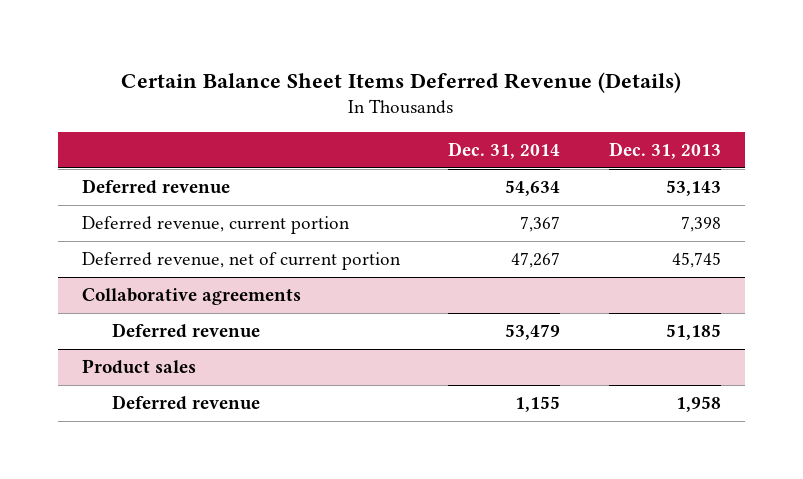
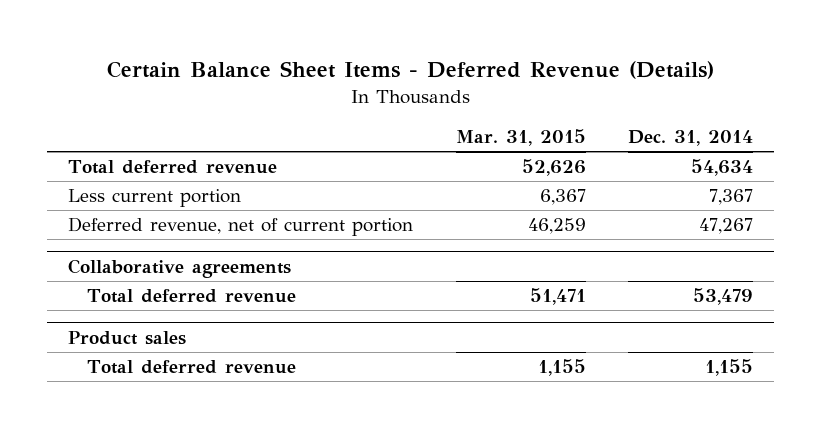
- Certain Balance Sheet Items Deferred Revenue (Details)
+ Certain Balance Sheet Items - Deferred Revenue (Details)
- | Dec. 31, 2014 | Dec. 31, 2013
+ | Mar. 31, 2015 | Dec. 31, 2014
- Deferred revenue | 54,634 | 53,143
- Deferred revenue, current portion | 7,367 | 7,398
+ Total deferred revenue | 52,626 | 54,634
+ Less current portion | 6,367 | 7,367
@ Collaborative agreements
- Deferred revenue | 53,479 | 51,185
+ Total deferred revenue | 51,471 | 53,479
@ Product sales
- Deferred revenue | 1,155 | 1,958
+ Total deferred revenue | 1,155 | 1,155

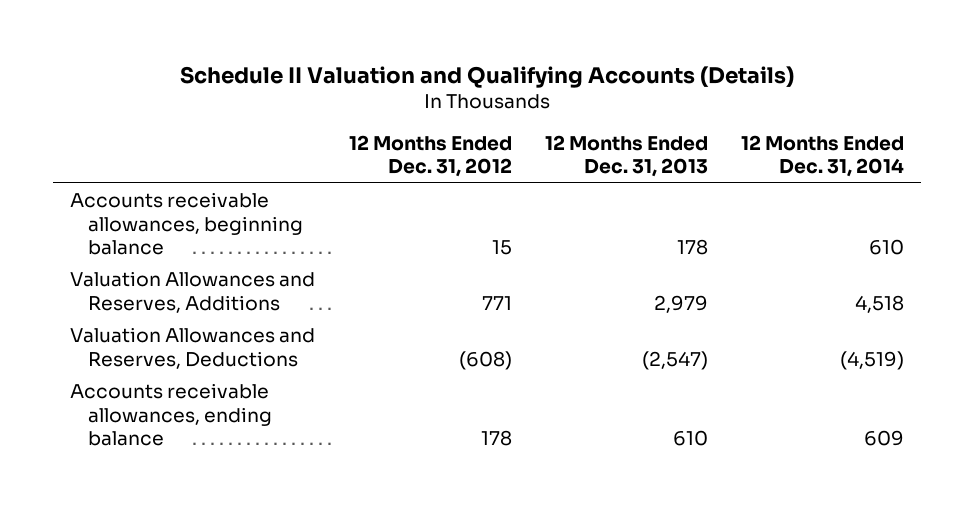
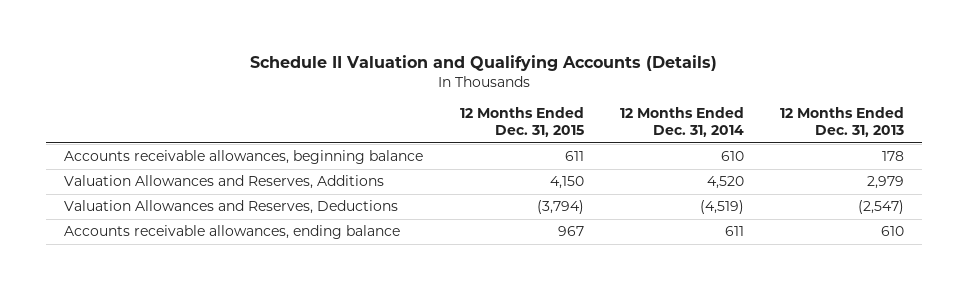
- | 12 Months Ended Dec. 31, 2012 | 12 Months Ended Dec. 31, 2013 | 12 Months Ended Dec. 31, 2014
+ | 12 Months Ended Dec. 31, 2015 | 12 Months Ended Dec. 31, 2014 | 12 Months Ended Dec. 31, 2013
- Valuation Allowances and Reserves, Additions | 771 | 2,979 | 4,518
+ Valuation Allowances and Reserves, Additions | 4,150 | 4,520 | 2,979
- Accounts receivable allowances, ending balance | 178 | 610 | 609
+ Accounts receivable allowances, ending balance | 967 | 611 | 610

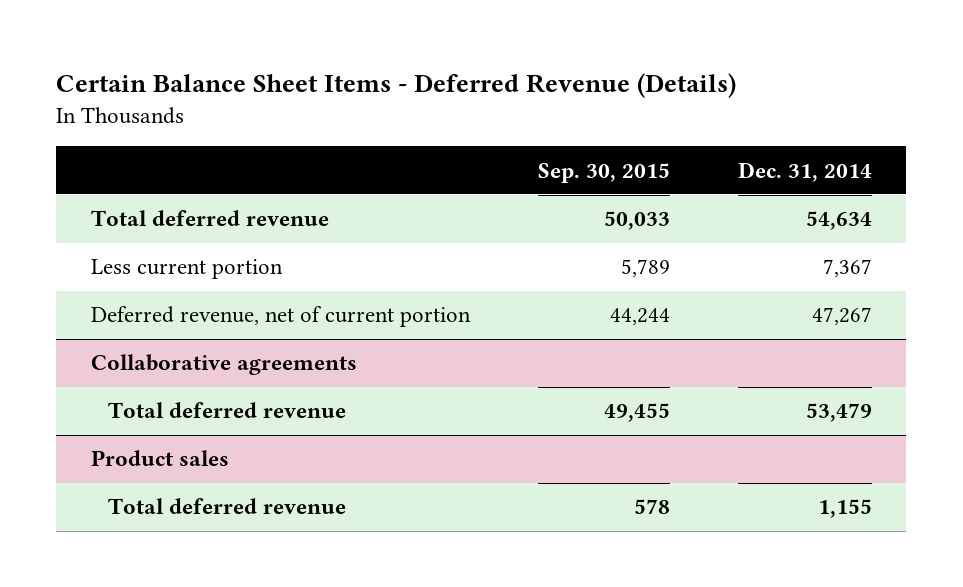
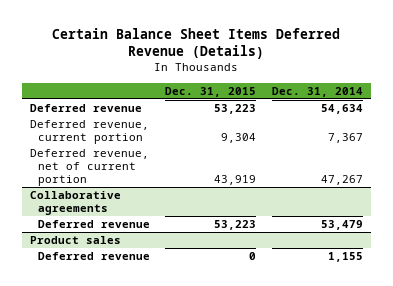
- Certain Balance Sheet Items - Deferred Revenue (Details)
+ Certain Balance Sheet Items Deferred Revenue (Details)
- | Sep. 30, 2015 | Dec. 31, 2014
+ | Dec. 31, 2015 | Dec. 31, 2014
- Total deferred revenue | 50,033 | 54,634
- Less current portion | 5,789 | 7,367
+ Deferred revenue | 53,223 | 54,634
+ Deferred revenue, current portion | 9,304 | 7,367
@ Collaborative agreements
- Total deferred revenue | 49,455 | 53,479
+ Deferred revenue | 53,223 | 53,479
@ Product sales
- Total deferred revenue | 578 | 1,155
+ Deferred revenue | 0 | 1,155

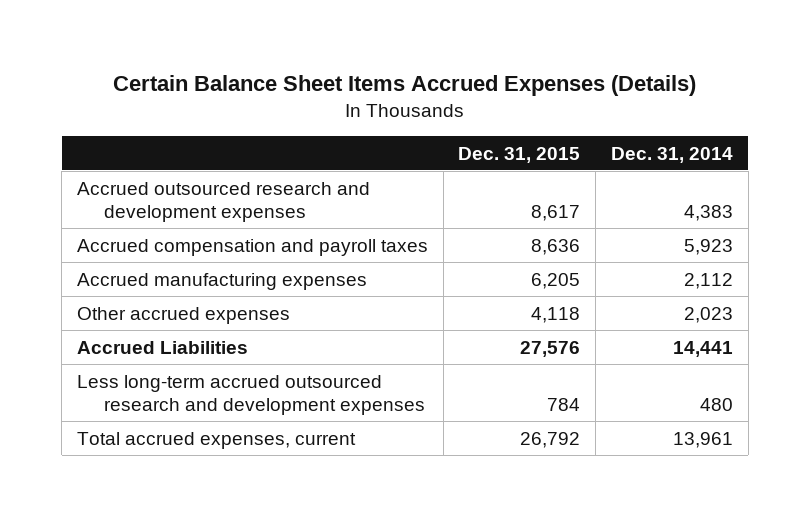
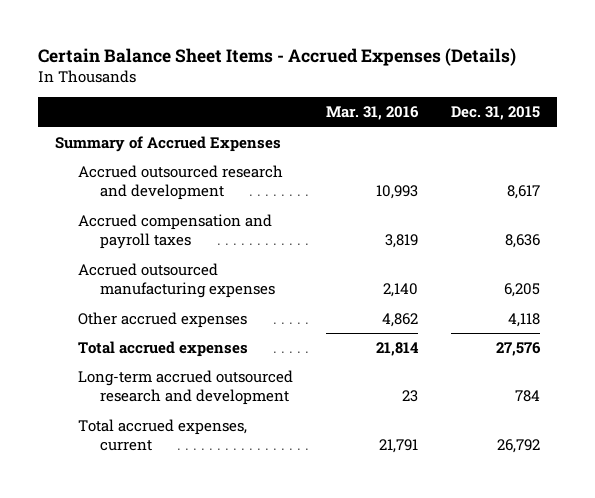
- Certain Balance Sheet Items Accrued Expenses (Details)
+ Certain Balance Sheet Items - Accrued Expenses (Details)
- | Dec. 31, 2015 | Dec. 31, 2014
+ | Mar. 31, 2016 | Dec. 31, 2015
- Accrued outsourced research and development expenses | 8,617 | 4,383
+ Summary of Accrued Expenses
+ Accrued outsourced research and development | 10,993 | 8,617
- Accrued manufacturing expenses | 6,205 | 2,112
+ Accrued outsourced manufacturing expenses | 2,140 | 6,205
- Accrued Liabilities | 27,576 | 14,441
- Less long-term accrued outsourced research and development expenses | 784 | 480
+ Total accrued expenses | 21,814 | 27,576
+ Long-term accrued outsourced research and development | 23 | 784

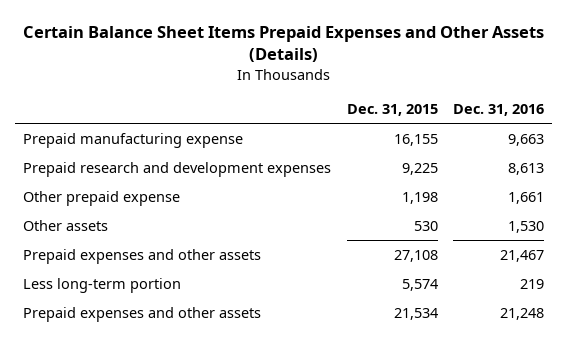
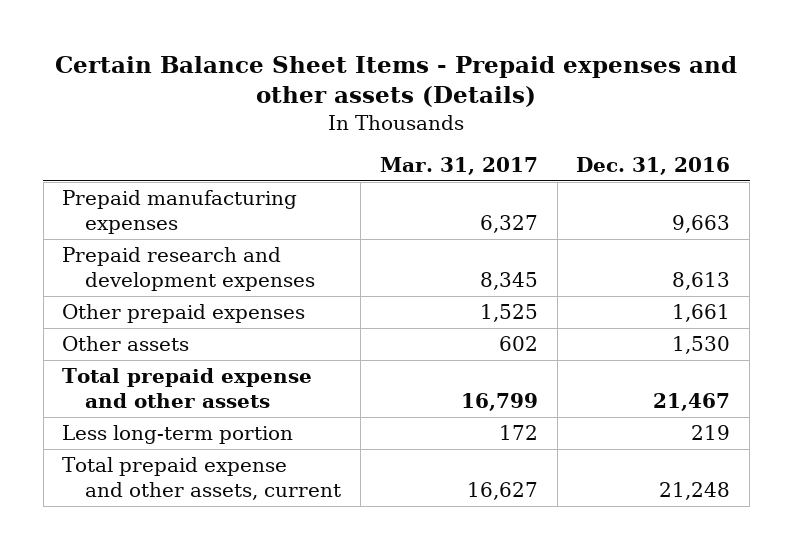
- Certain Balance Sheet Items Prepaid Expenses and Other Assets (Details)
+ Certain Balance Sheet Items - Prepaid expenses and other assets (Details)
- | Dec. 31, 2015 | Dec. 31, 2016
+ | Mar. 31, 2017 | Dec. 31, 2016
- Prepaid manufacturing expense | 16,155 | 9,663
+ Prepaid manufacturing expenses | 6,327 | 9,663
- Other prepaid expense | 1,198 | 1,661
+ Other prepaid expenses | 1,525 | 1,661
- Prepaid expenses and other assets | 27,108 | 21,467
+ Total prepaid expense and other assets | 16,799 | 21,467
- Prepaid expenses and other assets | 21,534 | 21,248
+ Total prepaid expense and other assets, current | 16,627 | 21,248

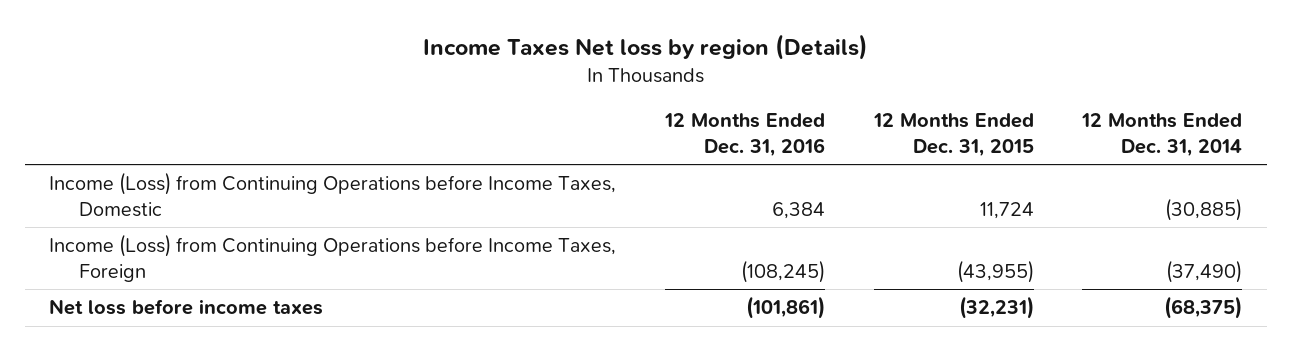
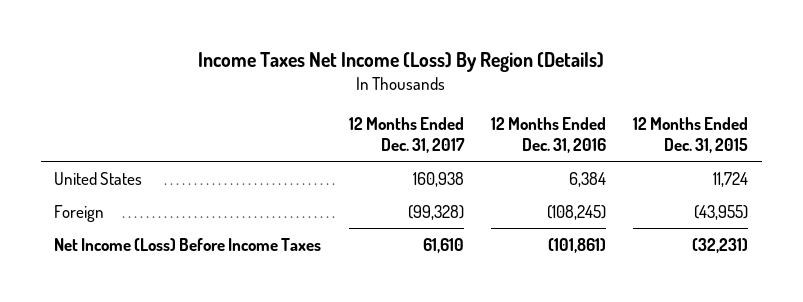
- Income Taxes Net loss by region (Details)
+ Income Taxes Net Income (Loss) By Region (Details)
- | 12 Months Ended Dec. 31, 2016 | 12 Months Ended Dec. 31, 2015 | 12 Months Ended Dec. 31, 2014
+ | 12 Months Ended Dec. 31, 2017 | 12 Months Ended Dec. 31, 2016 | 12 Months Ended Dec. 31, 2015
- Income (Loss) from Continuing Operations before Income Taxes, Domestic | 6,384 | 11,724 | (30,885)
- Income (Loss) from Continuing Operations before Income Taxes, Foreign | (108,245) | (43,955) | (37,490)
- Net loss before income taxes | (101,861) | (32,231) | (68,375)
+ United States | 160,938 | 6,384 | 11,724
+ Foreign | (99,328) | (108,245) | (43,955)
+ Net Income (Loss) Before Income Taxes | 61,610 | (101,861) | (32,231)

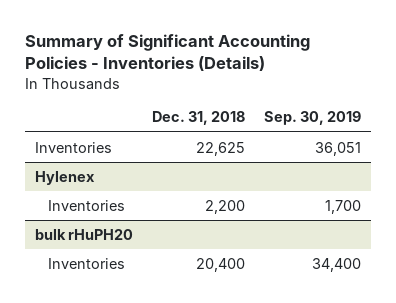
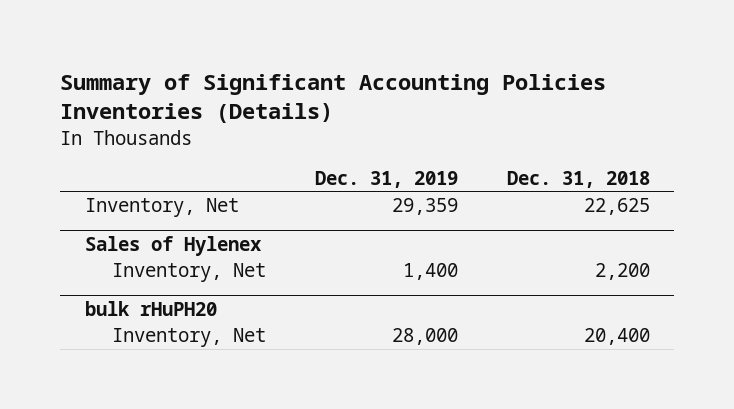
- Summary of Significant Accounting Policies - Inventories (Details)
+ Summary of Significant Accounting Policies Inventories (Details)
- | Dec. 31, 2018 | Sep. 30, 2019
+ | Dec. 31, 2019 | Dec. 31, 2018
- Inventories | 22,625 | 36,051
- Hylenex
- Inventories | 2,200 | 1,700
+ Inventory, Net | 29,359 | 22,625
+ Sales of Hylenex
+ Inventory, Net | 1,400 | 2,200
@ bulk rHuPH20
- Inventories | 20,400 | 34,400
+ Inventory, Net | 28,000 | 20,400

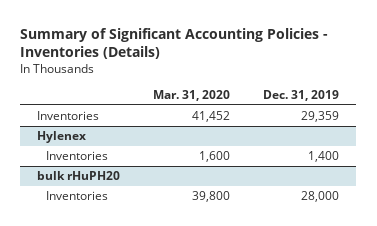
- Summary of Significant Accounting Policies Inventories (Details)
+ Summary of Significant Accounting Policies - Inventories (Details)
- | Dec. 31, 2019 | Dec. 31, 2018
+ | Mar. 31, 2020 | Dec. 31, 2019
- Inventory, Net | 29,359 | 22,625
- Sales of Hylenex
- Inventory, Net | 1,400 | 2,200
+ Inventories | 41,452 | 29,359
+ Hylenex
+ Inventories | 1,600 | 1,400
@ bulk rHuPH20
- Inventory, Net | 28,000 | 20,400
+ Inventories | 39,800 | 28,000

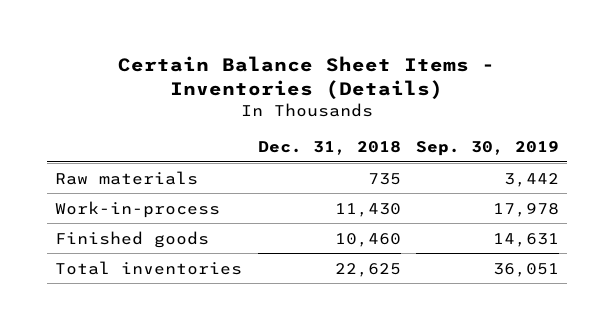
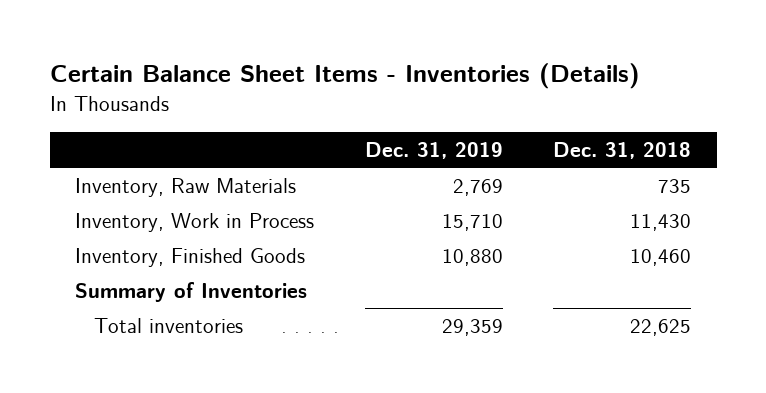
- | Dec. 31, 2018 | Sep. 30, 2019
+ | Dec. 31, 2019 | Dec. 31, 2018
- Raw materials | 735 | 3,442
- Work-in-process | 11,430 | 17,978
- Finished goods | 10,460 | 14,631
+ Inventory, Raw Materials | 2,769 | 735
+ Inventory, Work in Process | 15,710 | 11,430
+ Inventory, Finished Goods | 10,880 | 10,460
+ Summary of Inventories

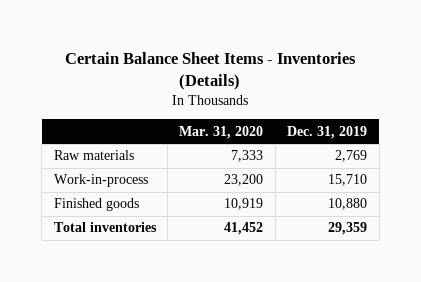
- | Dec. 31, 2019 | Dec. 31, 2018
+ | Mar. 31, 2020 | Dec. 31, 2019
- Inventory, Raw Materials | 2,769 | 735
- Inventory, Work in Process | 15,710 | 11,430
- Inventory, Finished Goods | 10,880 | 10,460
- Summary of Inventories
+ Raw materials | 7,333 | 2,769
+ Work-in-process | 23,200 | 15,710
+ Finished goods | 10,919 | 10,880

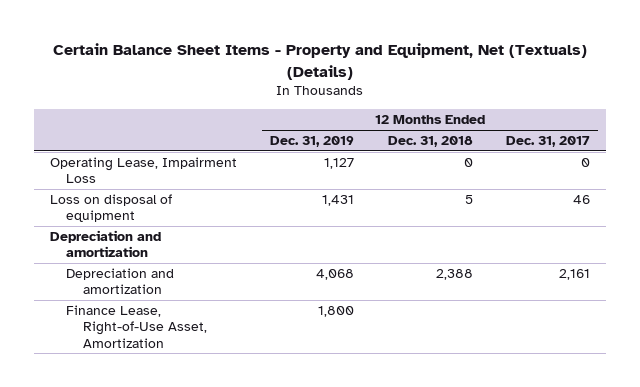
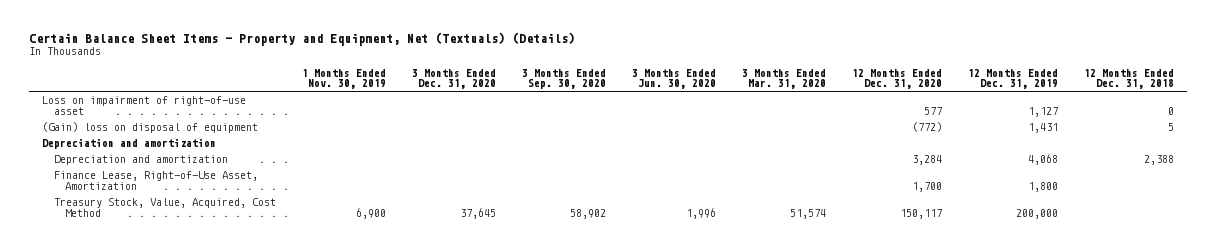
- | 12 Months Ended Dec. 31, 2019 | 12 Months Ended Dec. 31, 2018 | 12 Months Ended Dec. 31, 2017
+ | 1 Months Ended Nov. 30, 2019 | 3 Months Ended Dec. 31, 2020 | 3 Months Ended Sep. 30, 2020 | 3 Months Ended Jun. 30, 2020 | 3 Months Ended Mar. 31, 2020 | 12 Months Ended Dec. 31, 2020 | 12 Months Ended Dec. 31, 2019 | 12 Months Ended Dec. 31, 2018
- Operating Lease, Impairment Loss | 1,127 | 0 | 0
- Loss on disposal of equipment | 1,431 | 5 | 46
+ Loss on impairment of right-of-use asset | | | | | | 577 | 1,127 | 0
+ (Gain) loss on disposal of equipment | | | | | | (772) | 1,431 | 5
+ Treasury Stock, Value, Acquired, Cost Method | 6,900 | 37,645 | 58,902 | 1,996 | 51,574 | 150,117 | 200,000 |

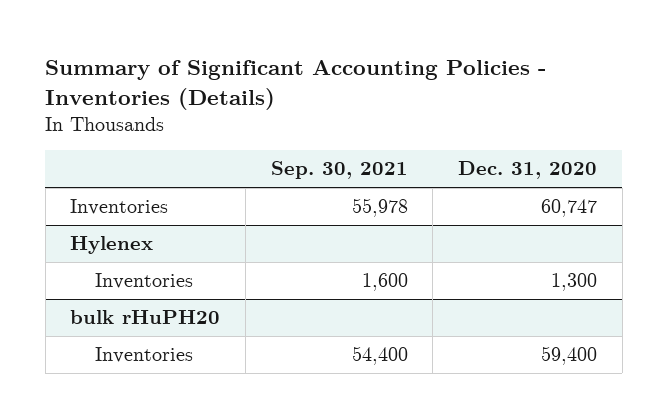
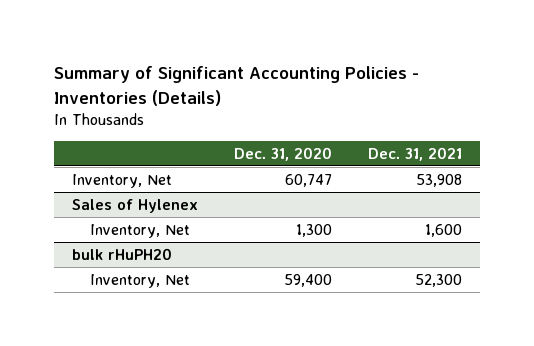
- | Sep. 30, 2021 | Dec. 31, 2020
+ | Dec. 31, 2020 | Dec. 31, 2021
- Inventories | 55,978 | 60,747
- Hylenex
- Inventories | 1,600 | 1,300
+ Inventory, Net | 60,747 | 53,908
+ Sales of Hylenex
+ Inventory, Net | 1,300 | 1,600
@ bulk rHuPH20
- Inventories | 54,400 | 59,400
+ Inventory, Net | 59,400 | 52,300

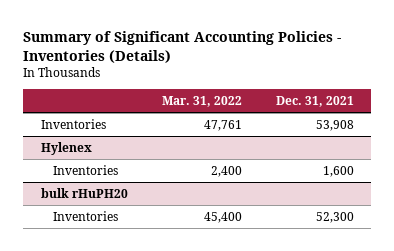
- | Dec. 31, 2020 | Dec. 31, 2021
+ | Mar. 31, 2022 | Dec. 31, 2021
- Inventory, Net | 60,747 | 53,908
- Sales of Hylenex
- Inventory, Net | 1,300 | 1,600
+ Inventories | 47,761 | 53,908
+ Hylenex
+ Inventories | 2,400 | 1,600
@ bulk rHuPH20
- Inventory, Net | 59,400 | 52,300
+ Inventories | 45,400 | 52,300

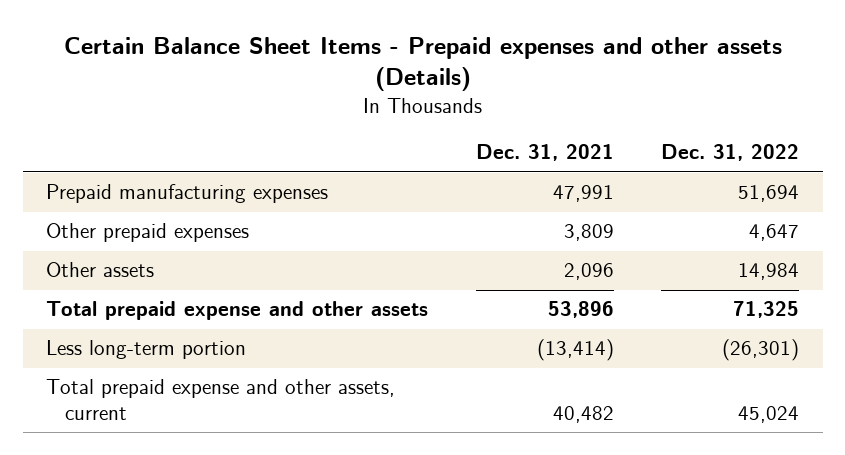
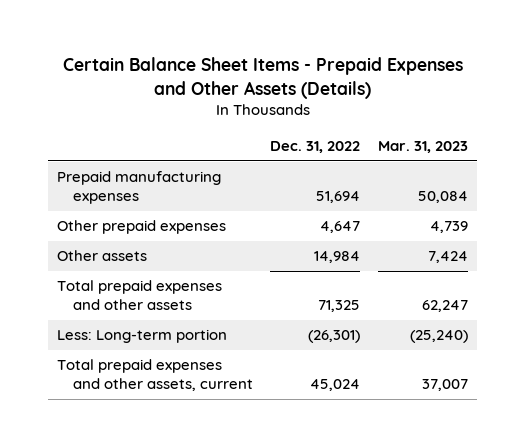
- Certain Balance Sheet Items - Prepaid expenses and other assets (Details)
+ Certain Balance Sheet Items - Prepaid Expenses and Other Assets (Details)
- | Dec. 31, 2021 | Dec. 31, 2022
+ | Dec. 31, 2022 | Mar. 31, 2023
- Total prepaid expense and other assets | 53,896 | 71,325
- Less long-term portion | (13,414) | (26,301)
- Total prepaid expense and other assets, current | 40,482 | 45,024
+ Total prepaid expenses and other assets | 71,325 | 62,247
+ Less: Long-term portion | (26,301) | (25,240)
+ Total prepaid expenses and other assets, current | 45,024 | 37,007

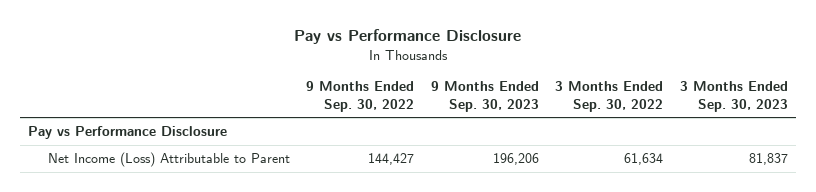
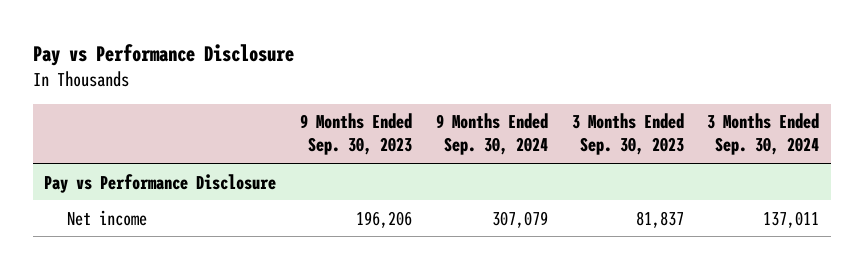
- | 9 Months Ended Sep. 30, 2022 | 9 Months Ended Sep. 30, 2023 | 3 Months Ended Sep. 30, 2022 | 3 Months Ended Sep. 30, 2023
+ | 9 Months Ended Sep. 30, 2023 | 9 Months Ended Sep. 30, 2024 | 3 Months Ended Sep. 30, 2023 | 3 Months Ended Sep. 30, 2024
- Net Income (Loss) Attributable to Parent | 144,427 | 196,206 | 61,634 | 81,837
+ Net income | 196,206 | 307,079 | 81,837 | 137,011

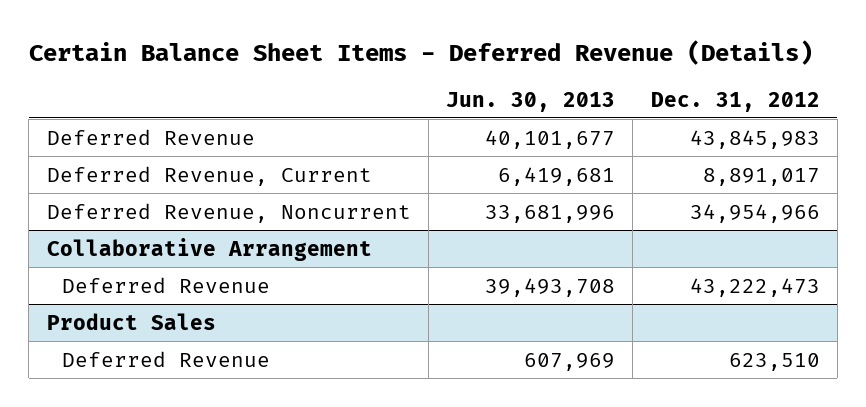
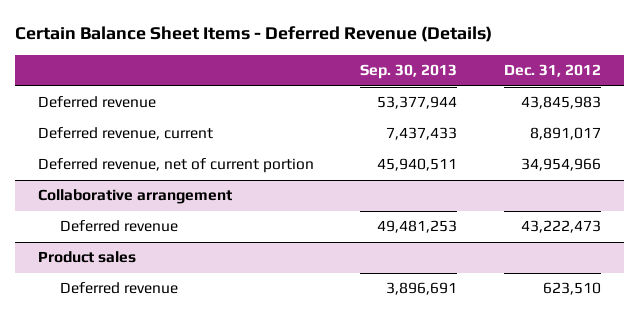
- | Jun. 30, 2013 | Dec. 31, 2012
+ | Sep. 30, 2013 | Dec. 31, 2012
- Deferred Revenue | 40,101,677 | 43,845,983
- Deferred Revenue, Current | 6,419,681 | 8,891,017
- Deferred Revenue, Noncurrent | 33,681,996 | 34,954,966
- Collaborative Arrangement
- Deferred Revenue | 39,493,708 | 43,222,473
- Product Sales
- Deferred Revenue | 607,969 | 623,510
+ Deferred revenue | 53,377,944 | 43,845,983
+ Deferred revenue, current | 7,437,433 | 8,891,017
+ Deferred revenue, net of current portion | 45,940,511 | 34,954,966
+ Collaborative arrangement
+ Deferred revenue | 49,481,253 | 43,222,473
+ Product sales
+ Deferred revenue | 3,896,691 | 623,510

